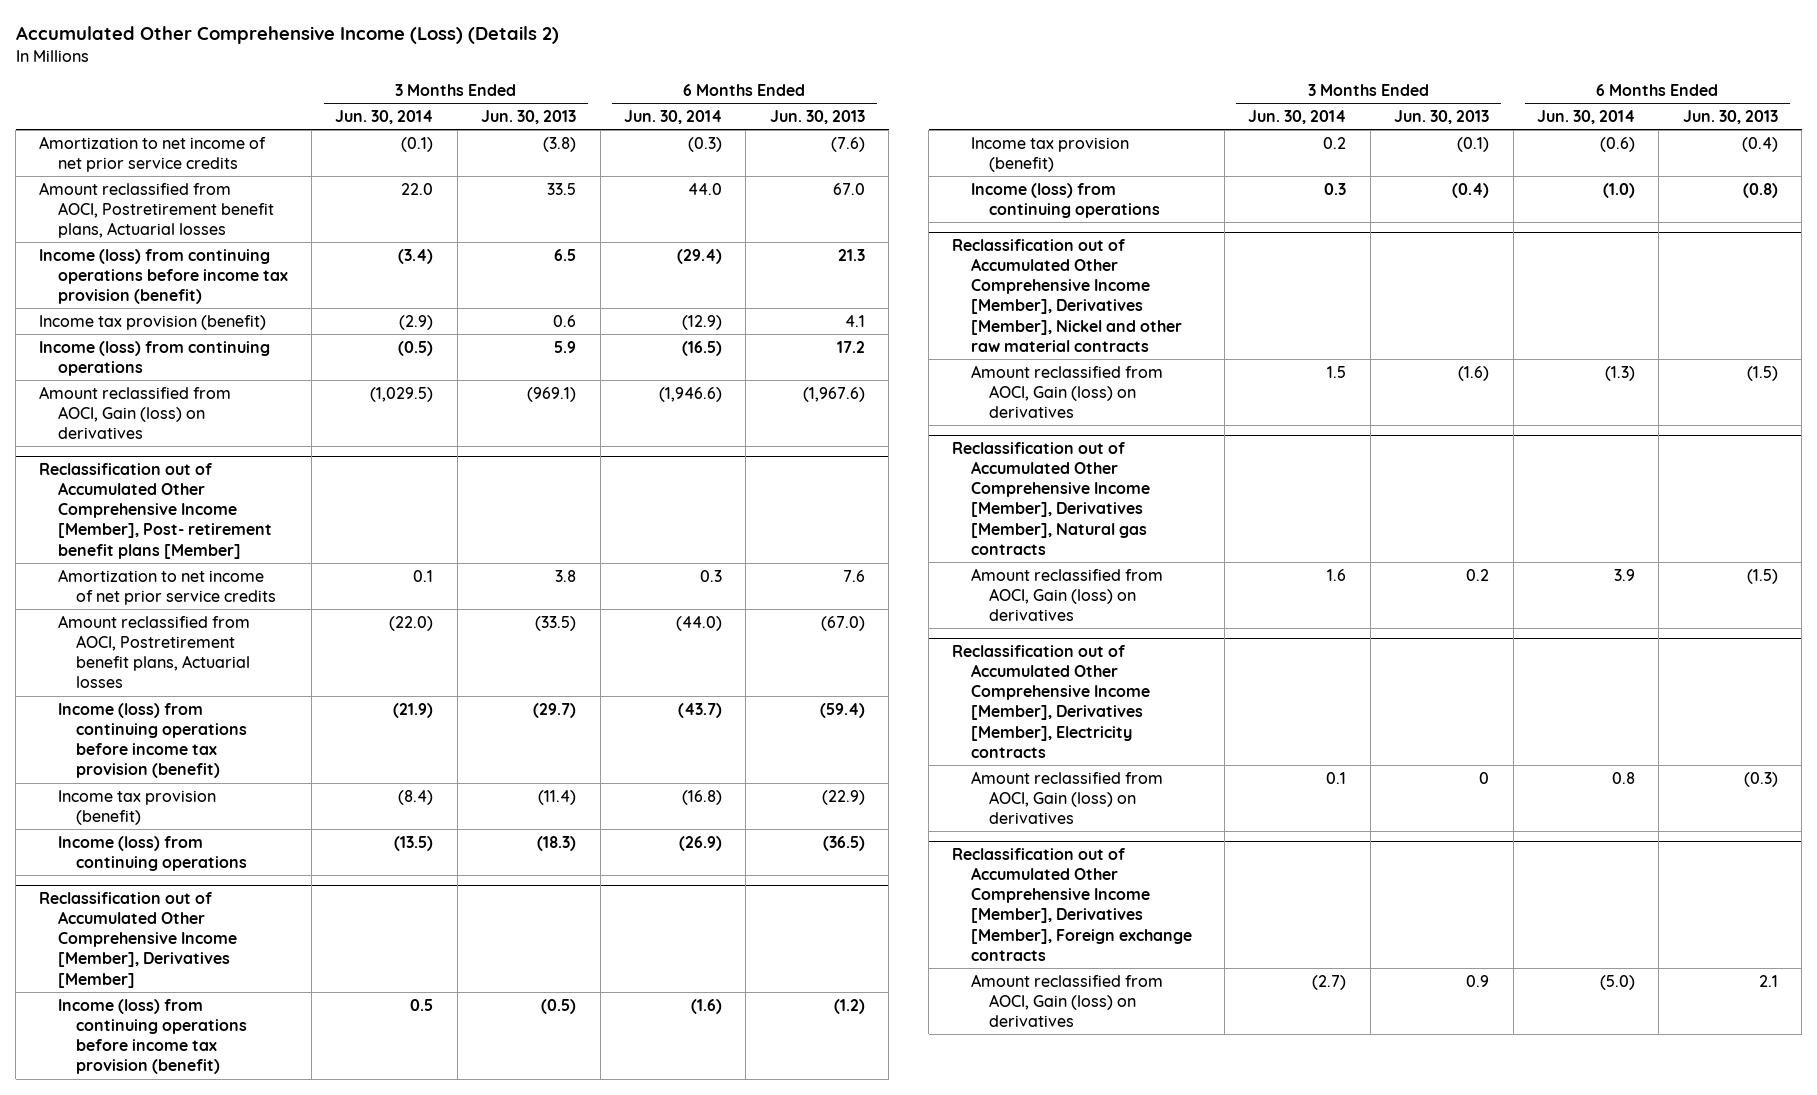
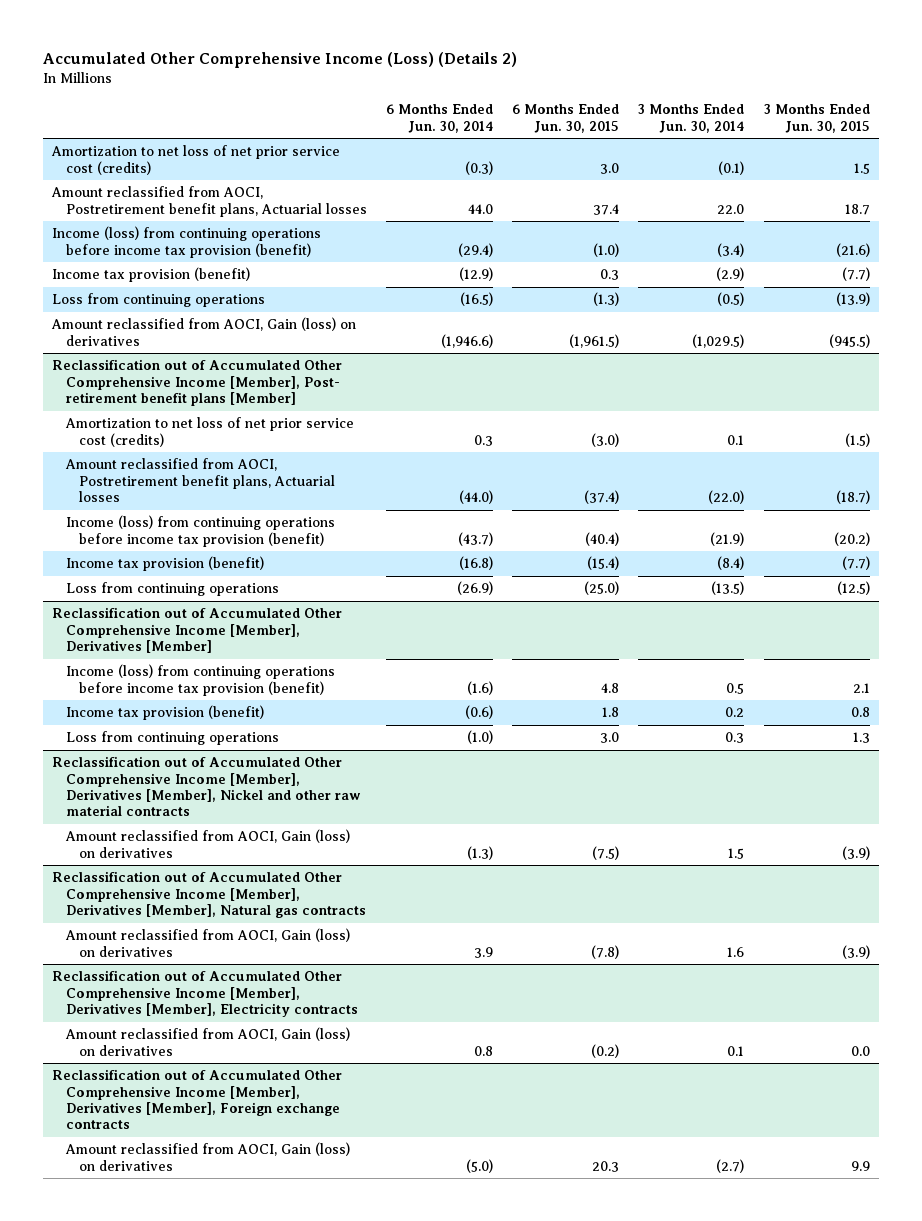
- | 3 Months Ended Jun. 30, 2014 | 3 Months Ended Jun. 30, 2013 | 6 Months Ended Jun. 30, 2014 | 6 Months Ended Jun. 30, 2013
+ | 6 Months Ended Jun. 30, 2014 | 6 Months Ended Jun. 30, 2015 | 3 Months Ended Jun. 30, 2014 | 3 Months Ended Jun. 30, 2015
- Amortization to net income of net prior service credits | (0.1) | (3.8) | (0.3) | (7.6)
+ Amortization to net loss of net prior service cost (credits) | (0.3) | 3.0 | (0.1) | 1.5
- Income (loss) from continuing operations | (0.5) | 5.9 | (16.5) | 17.2
+ Loss from continuing operations | (16.5) | (1.3) | (0.5) | (13.9)
@ Reclassification out of Accumulated Other Comprehensive Income [Member], Post- retirement benefit plans [Member]
- Amortization to net income of net prior service credits | 0.1 | 3.8 | 0.3 | 7.6
+ Amortization to net loss of net prior service cost (credits) | 0.3 | (3.0) | 0.1 | (1.5)
- Income (loss) from continuing operations | (13.5) | (18.3) | (26.9) | (36.5)
+ Loss from continuing operations | (26.9) | (25.0) | (13.5) | (12.5)
@ Reclassification out of Accumulated Other Comprehensive Income [Member], Derivatives [Member]
- Income (loss) from continuing operations | 0.3 | (0.4) | (1.0) | (0.8)
+ Loss from continuing operations | (1.0) | 3.0 | 0.3 | 1.3

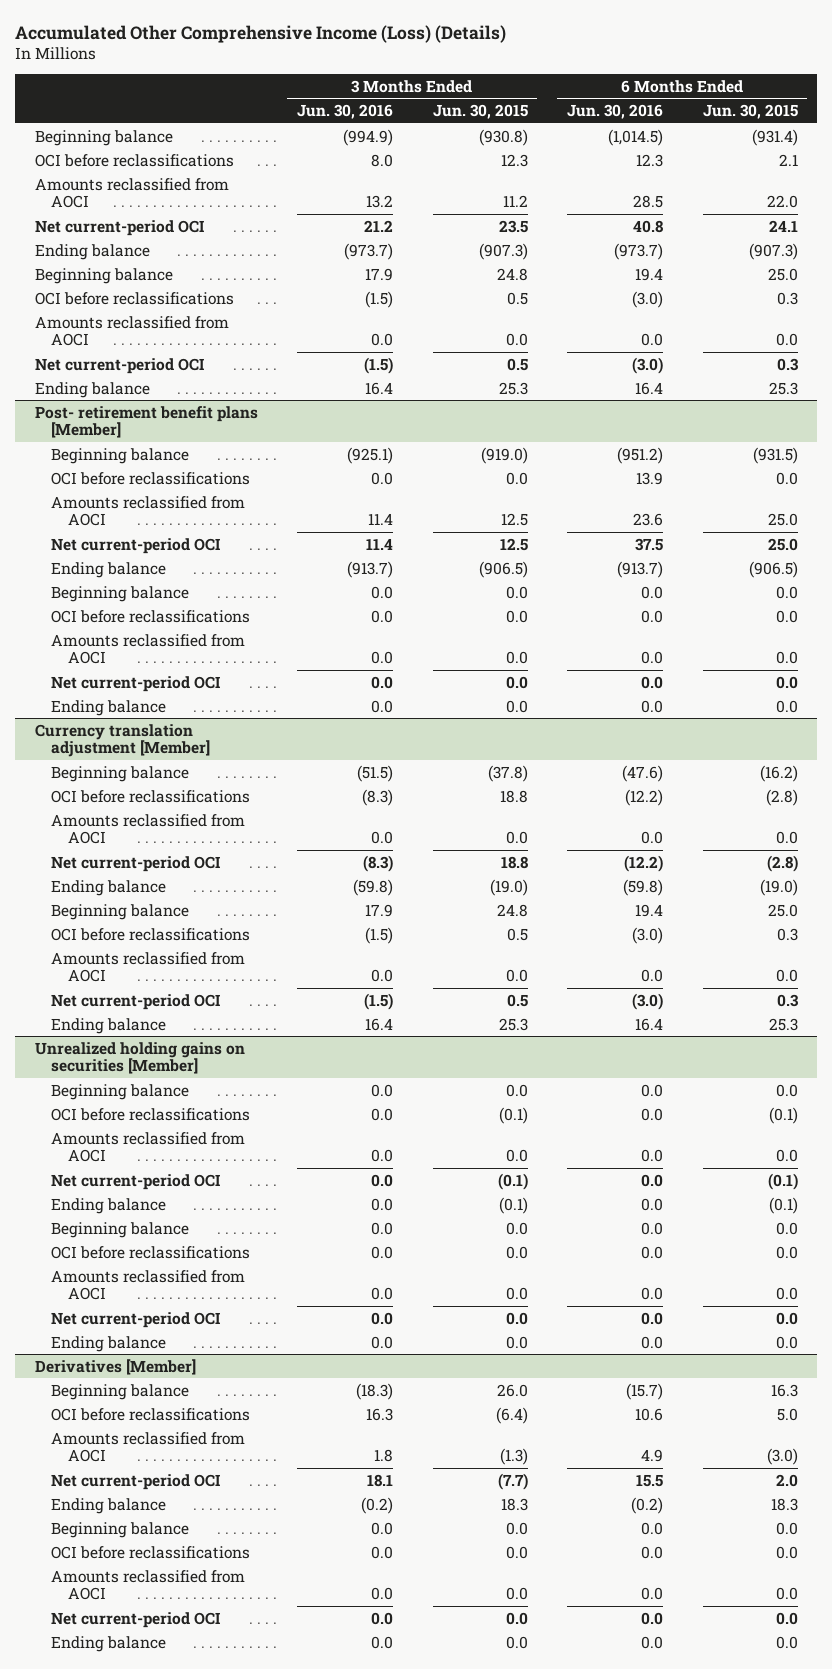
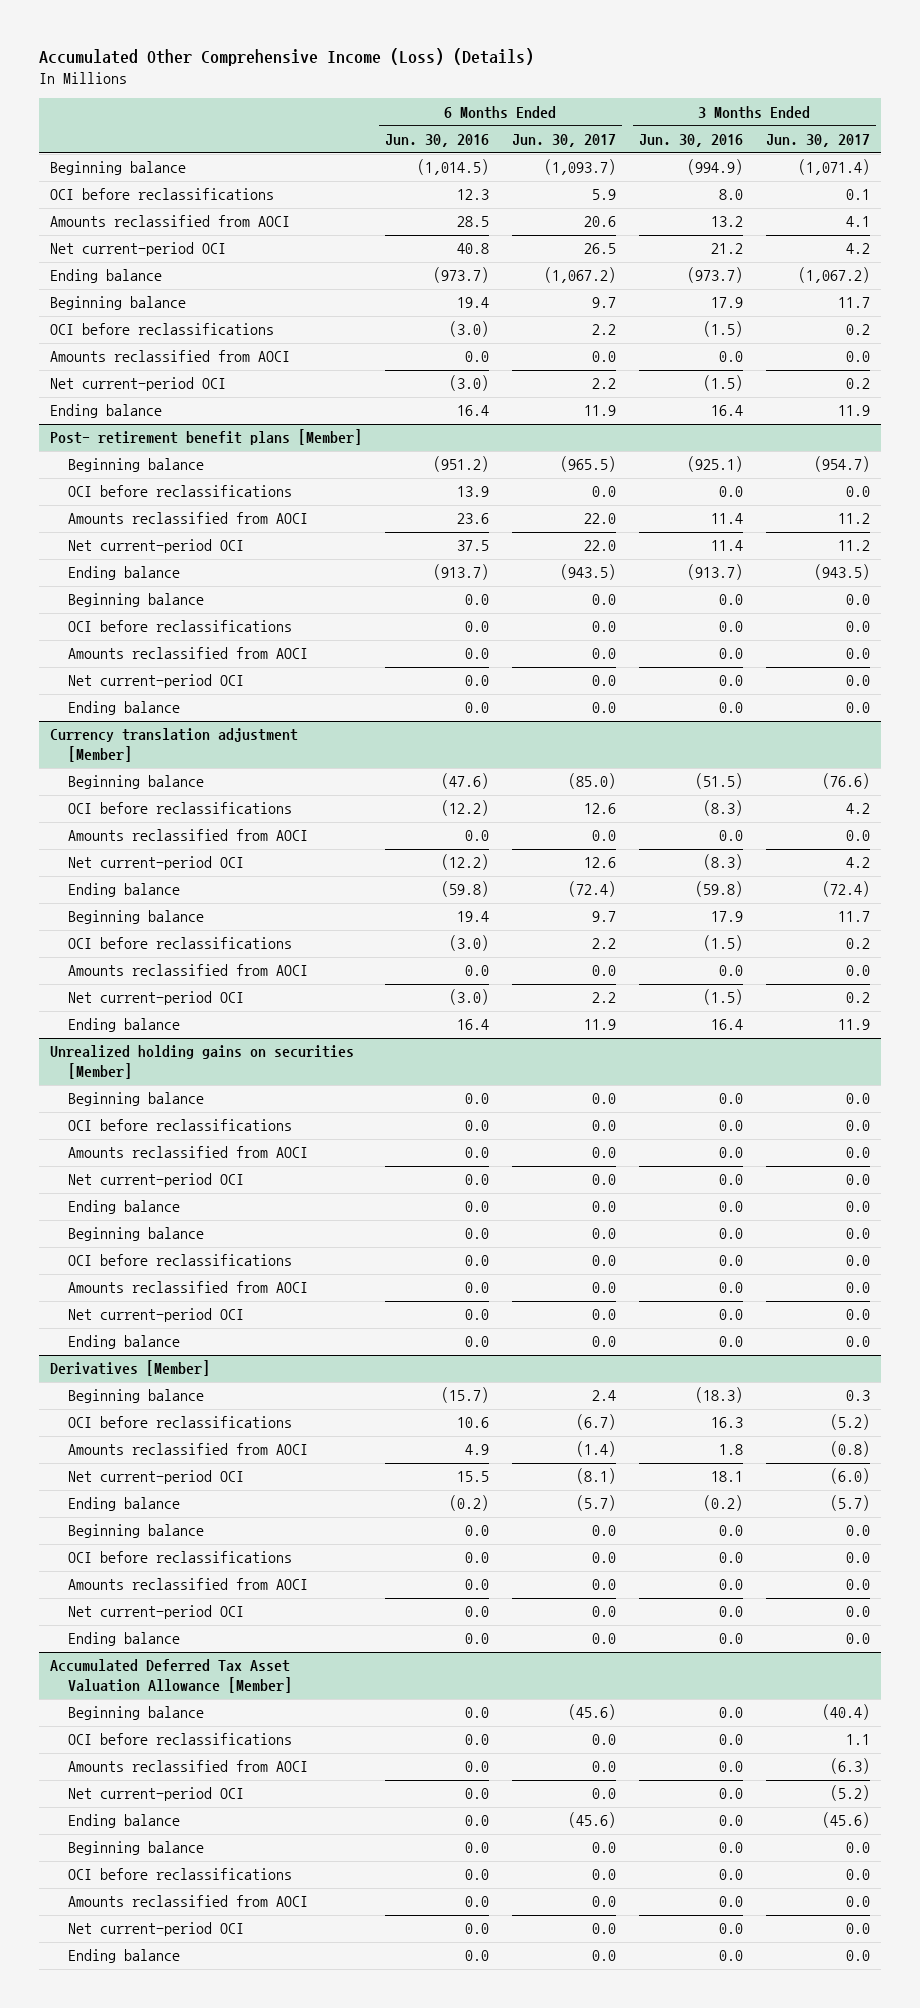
- | 3 Months Ended Jun. 30, 2016 | 3 Months Ended Jun. 30, 2015 | 6 Months Ended Jun. 30, 2016 | 6 Months Ended Jun. 30, 2015
+ | 6 Months Ended Jun. 30, 2016 | 6 Months Ended Jun. 30, 2017 | 3 Months Ended Jun. 30, 2016 | 3 Months Ended Jun. 30, 2017
+ Accumulated Deferred Tax Asset Valuation Allowance [Member]
+ Beginning balance | 0.0 | (45.6) | 0.0 | (40.4)
+ OCI before reclassifications | 0.0 | 0.0 | 0.0 | 1.1
+ Amounts reclassified from AOCI | 0.0 | 0.0 | 0.0 | (6.3)
+ Net current-period OCI | 0.0 | 0.0 | 0.0 | (5.2)
+ Ending balance | 0.0 | (45.6) | 0.0 | (45.6)
+ Beginning balance | 0.0 | 0.0 | 0.0 | 0.0
+ OCI before reclassifications | 0.0 | 0.0 | 0.0 | 0.0
+ Amounts reclassified from AOCI | 0.0 | 0.0 | 0.0 | 0.0
+ Net current-period OCI | 0.0 | 0.0 | 0.0 | 0.0
+ Ending balance | 0.0 | 0.0 | 0.0 | 0.0

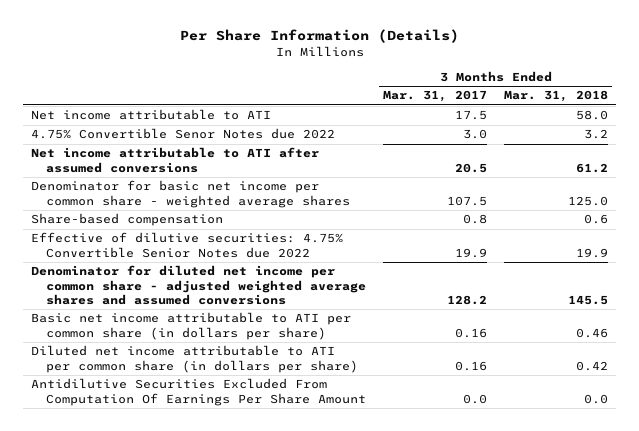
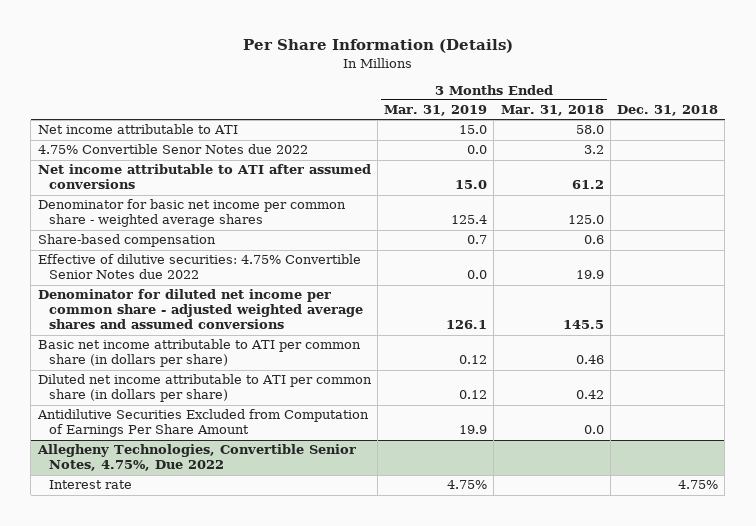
- | 3 Months Ended Mar. 31, 2017 | 3 Months Ended Mar. 31, 2018
+ | 3 Months Ended Mar. 31, 2019 | 3 Months Ended Mar. 31, 2018 | Dec. 31, 2018
- Antidilutive Securities Excluded From Computation Of Earnings Per Share Amount | 0.0 | 0.0
+ Antidilutive Securities Excluded from Computation of Earnings Per Share Amount | 19.9 | 0.0 |
+ Allegheny Technologies, Convertible Senior Notes, 4.75%, Due 2022
+ Interest rate | 4.75% | | 4.75%

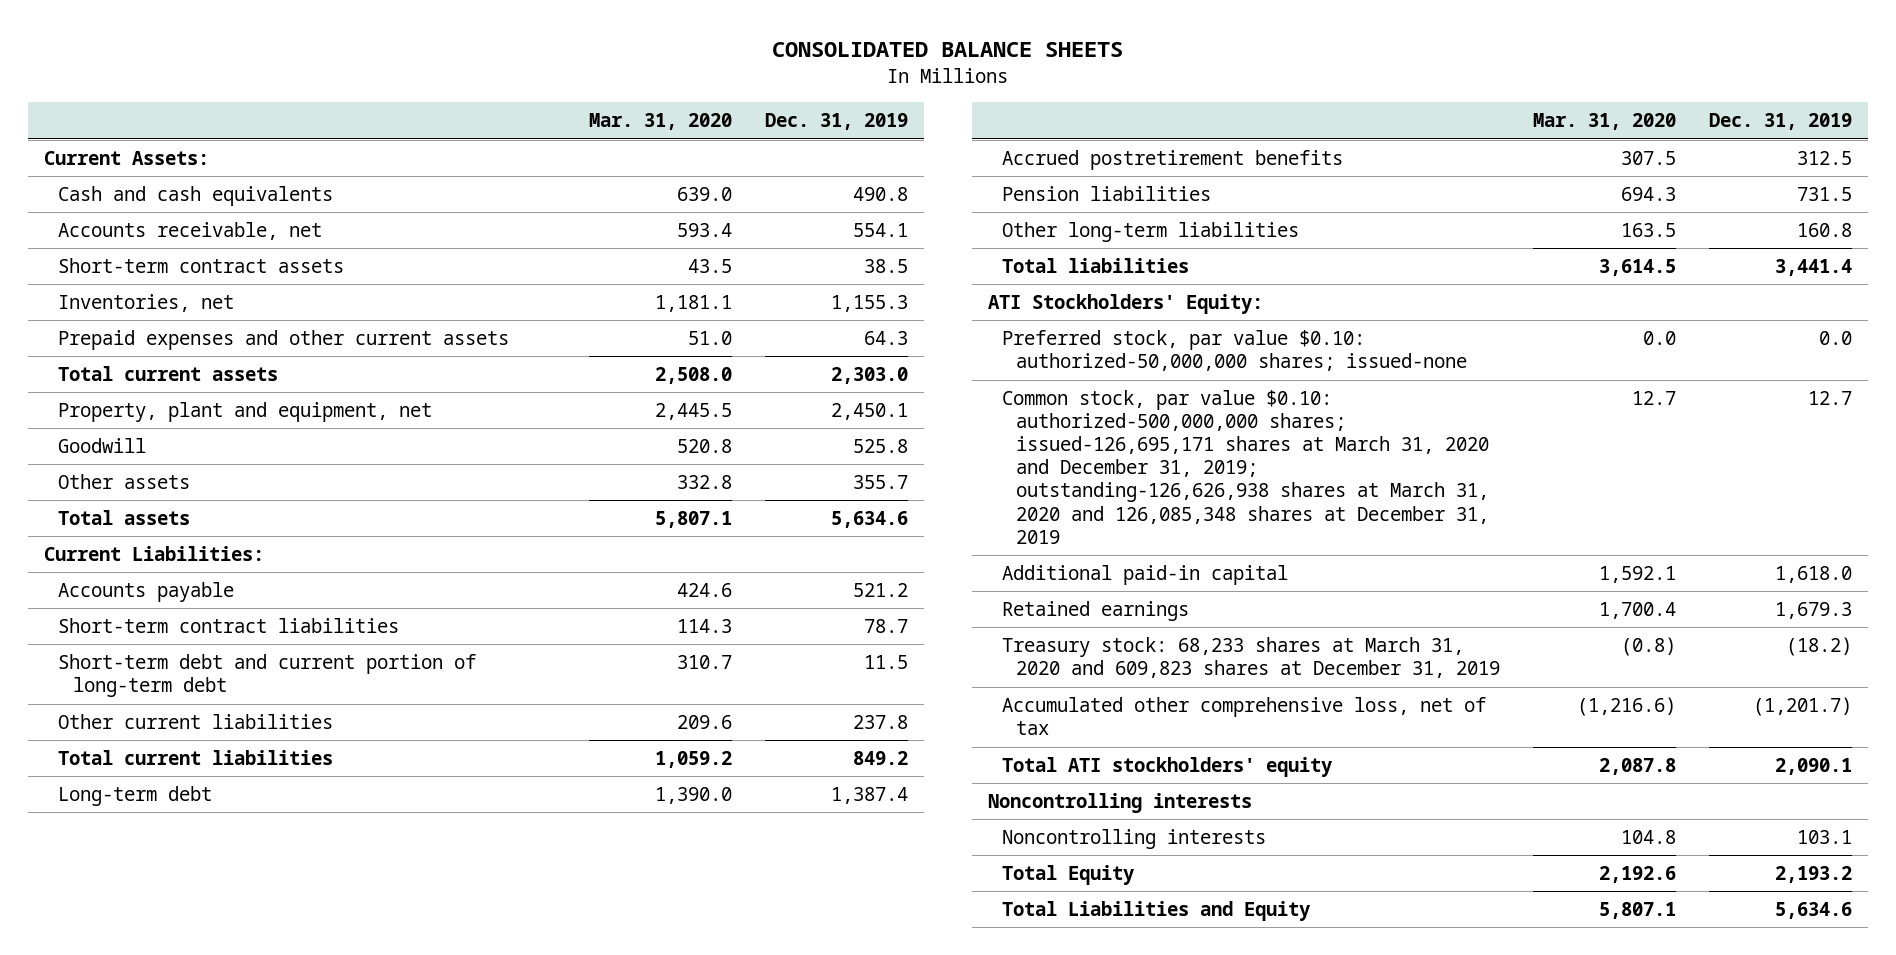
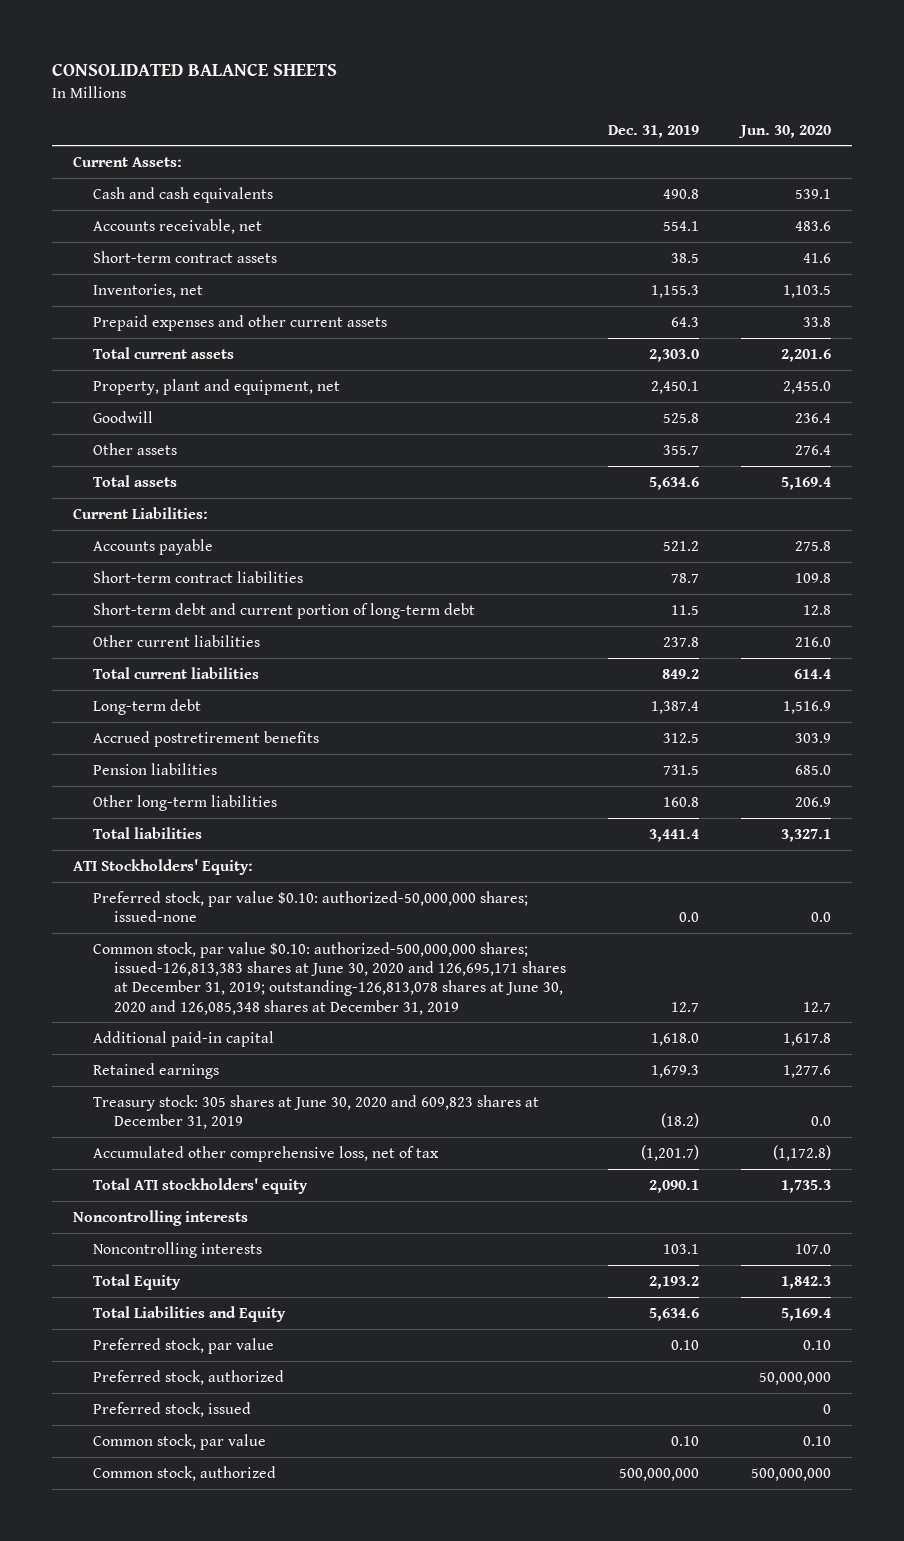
- | Mar. 31, 2020 | Dec. 31, 2019
+ | Dec. 31, 2019 | Jun. 30, 2020
- Common stock, par value $0.10: authorized-500,000,000 shares; issued-126,695,171 shares at March 31, 2020 and December 31, 2019; outstanding-126,626,938 shares at March 31, 2020 and 126,085,348 shares at December 31, 2019 | 12.7 | 12.7
+ Common stock, par value $0.10: authorized-500,000,000 shares; issued-126,813,383 shares at June 30, 2020 and 126,695,171 shares at December 31, 2019; outstanding-126,813,078 shares at June 30, 2020 and 126,085,348 shares at December 31, 2019 | 12.7 | 12.7
- Treasury stock: 68,233 shares at March 31, 2020 and 609,823 shares at December 31, 2019 | (0.8) | (18.2)
+ Treasury stock: 305 shares at June 30, 2020 and 609,823 shares at December 31, 2019 | (18.2) | 0.0
+ Preferred stock, par value | 0.10 | 0.10
+ Preferred stock, authorized | | 50,000,000
+ Preferred stock, issued | | 0
+ Common stock, par value | 0.10 | 0.10
+ Common stock, authorized | 500,000,000 | 500,000,000

